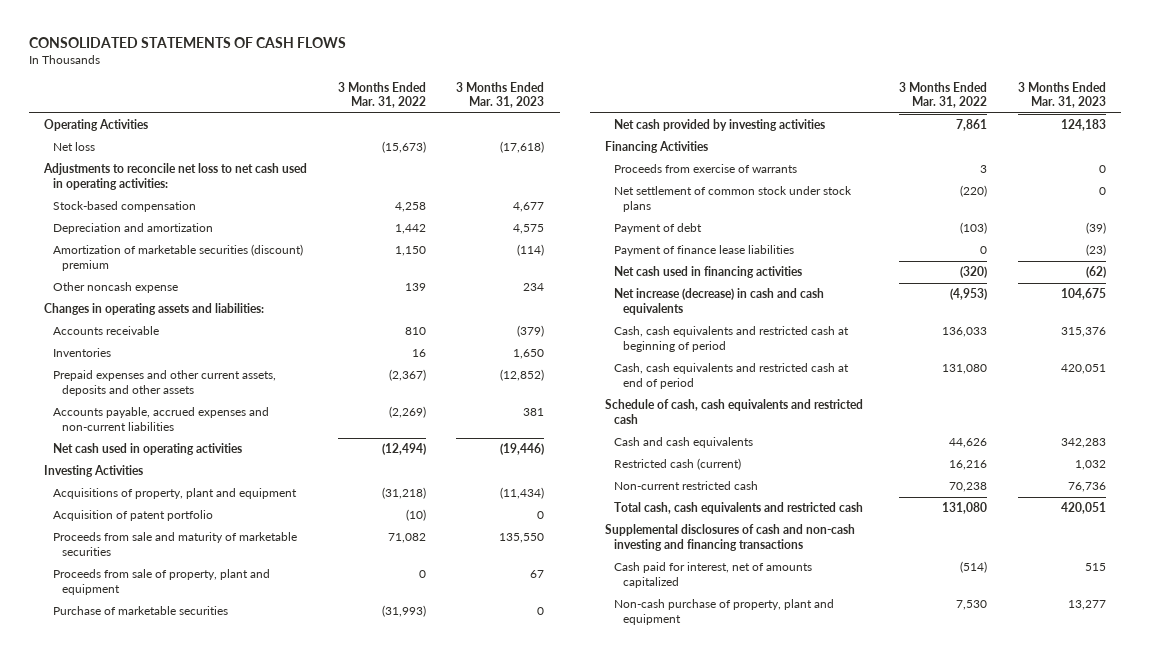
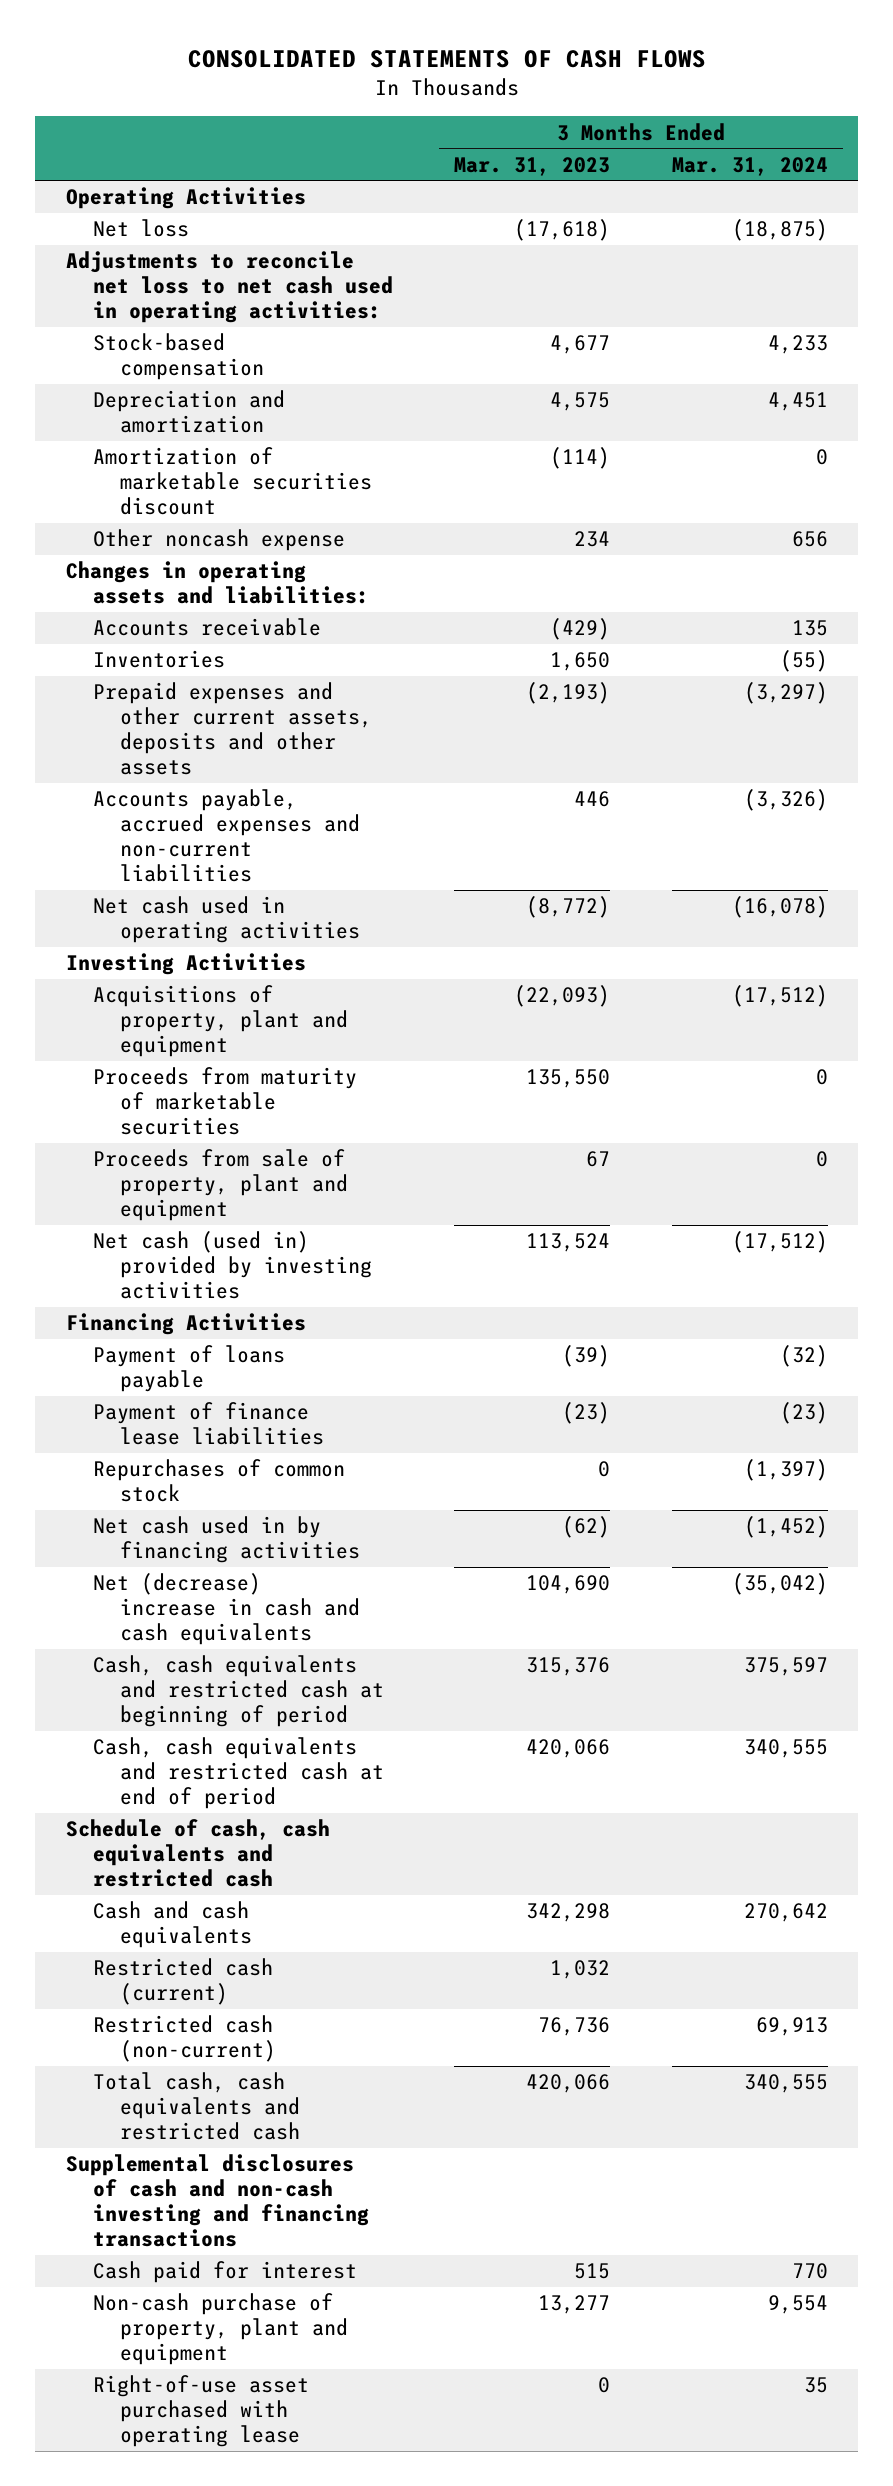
- | 3 Months Ended Mar. 31, 2022 | 3 Months Ended Mar. 31, 2023
+ | 3 Months Ended Mar. 31, 2023 | 3 Months Ended Mar. 31, 2024
- Amortization of marketable securities (discount) premium | 1,150 | (114)
+ Amortization of marketable securities discount | (114) | 0
- Accounts receivable | 810 | (379)
+ Accounts receivable | (429) | 135
- Prepaid expenses and other current assets, deposits and other assets | (2,367) | (12,852)
- Accounts payable, accrued expenses and non-current liabilities | (2,269) | 381
- Net cash used in operating activities | (12,494) | (19,446)
+ Prepaid expenses and other current assets, deposits and other assets | (2,193) | (3,297)
+ Accounts payable, accrued expenses and non-current liabilities | 446 | (3,326)
+ Net cash used in operating activities | (8,772) | (16,078)
- Acquisitions of property, plant and equipment | (31,218) | (11,434)
- Acquisition of patent portfolio | (10) | 0
- Proceeds from sale and maturity of marketable securities | 71,082 | 135,550
+ Acquisitions of property, plant and equipment | (22,093) | (17,512)
+ Proceeds from maturity of marketable securities | 135,550 | 0
- Purchase of marketable securities | (31,993) | 0
- Net cash provided by investing activities | 7,861 | 124,183
+ Net cash (used in) provided by investing activities | 113,524 | (17,512)
- Proceeds from exercise of warrants | 3 | 0
- Net settlement of common stock under stock plans | (220) | 0
- Payment of debt | (103) | (39)
+ Payment of loans payable | (39) | (32)
- Net cash used in financing activities | (320) | (62)
- Net increase (decrease) in cash and cash equivalents | (4,953) | 104,675
+ Repurchases of common stock | 0 | (1,397)
+ Net cash used in by financing activities | (62) | (1,452)
+ Net (decrease) increase in cash and cash equivalents | 104,690 | (35,042)
- Cash, cash equivalents and restricted cash at end of period | 131,080 | 420,051
+ Cash, cash equivalents and restricted cash at end of period | 420,066 | 340,555
- Cash and cash equivalents | 44,626 | 342,283
+ Cash and cash equivalents | 342,298 | 270,642
- Non-current restricted cash | 70,238 | 76,736
- Total cash, cash equivalents and restricted cash | 131,080 | 420,051
+ Restricted cash (non-current) | 76,736 | 69,913
+ Total cash, cash equivalents and restricted cash | 420,066 | 340,555
- Cash paid for interest, net of amounts capitalized | (514) | 515
+ Cash paid for interest | 515 | 770
+ Right-of-use asset purchased with operating lease | 0 | 35

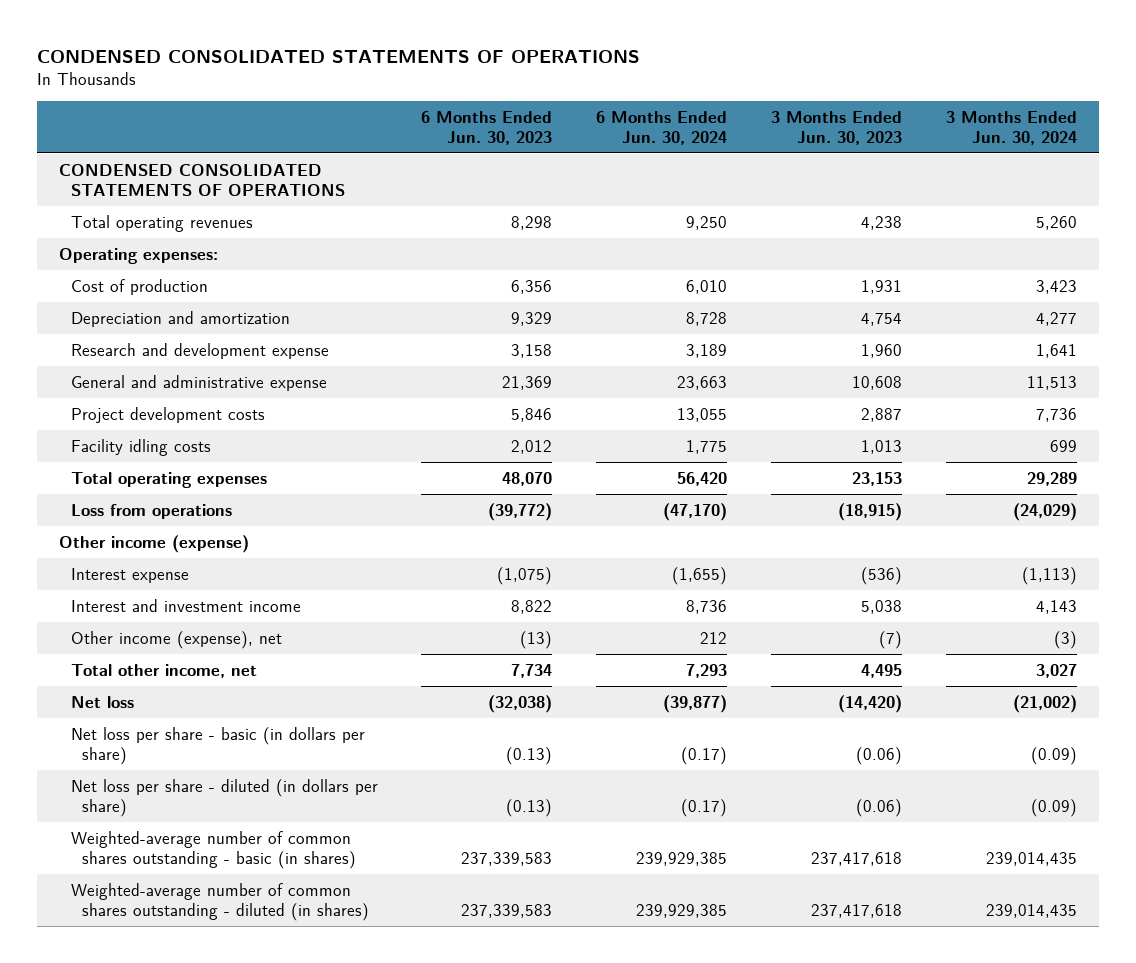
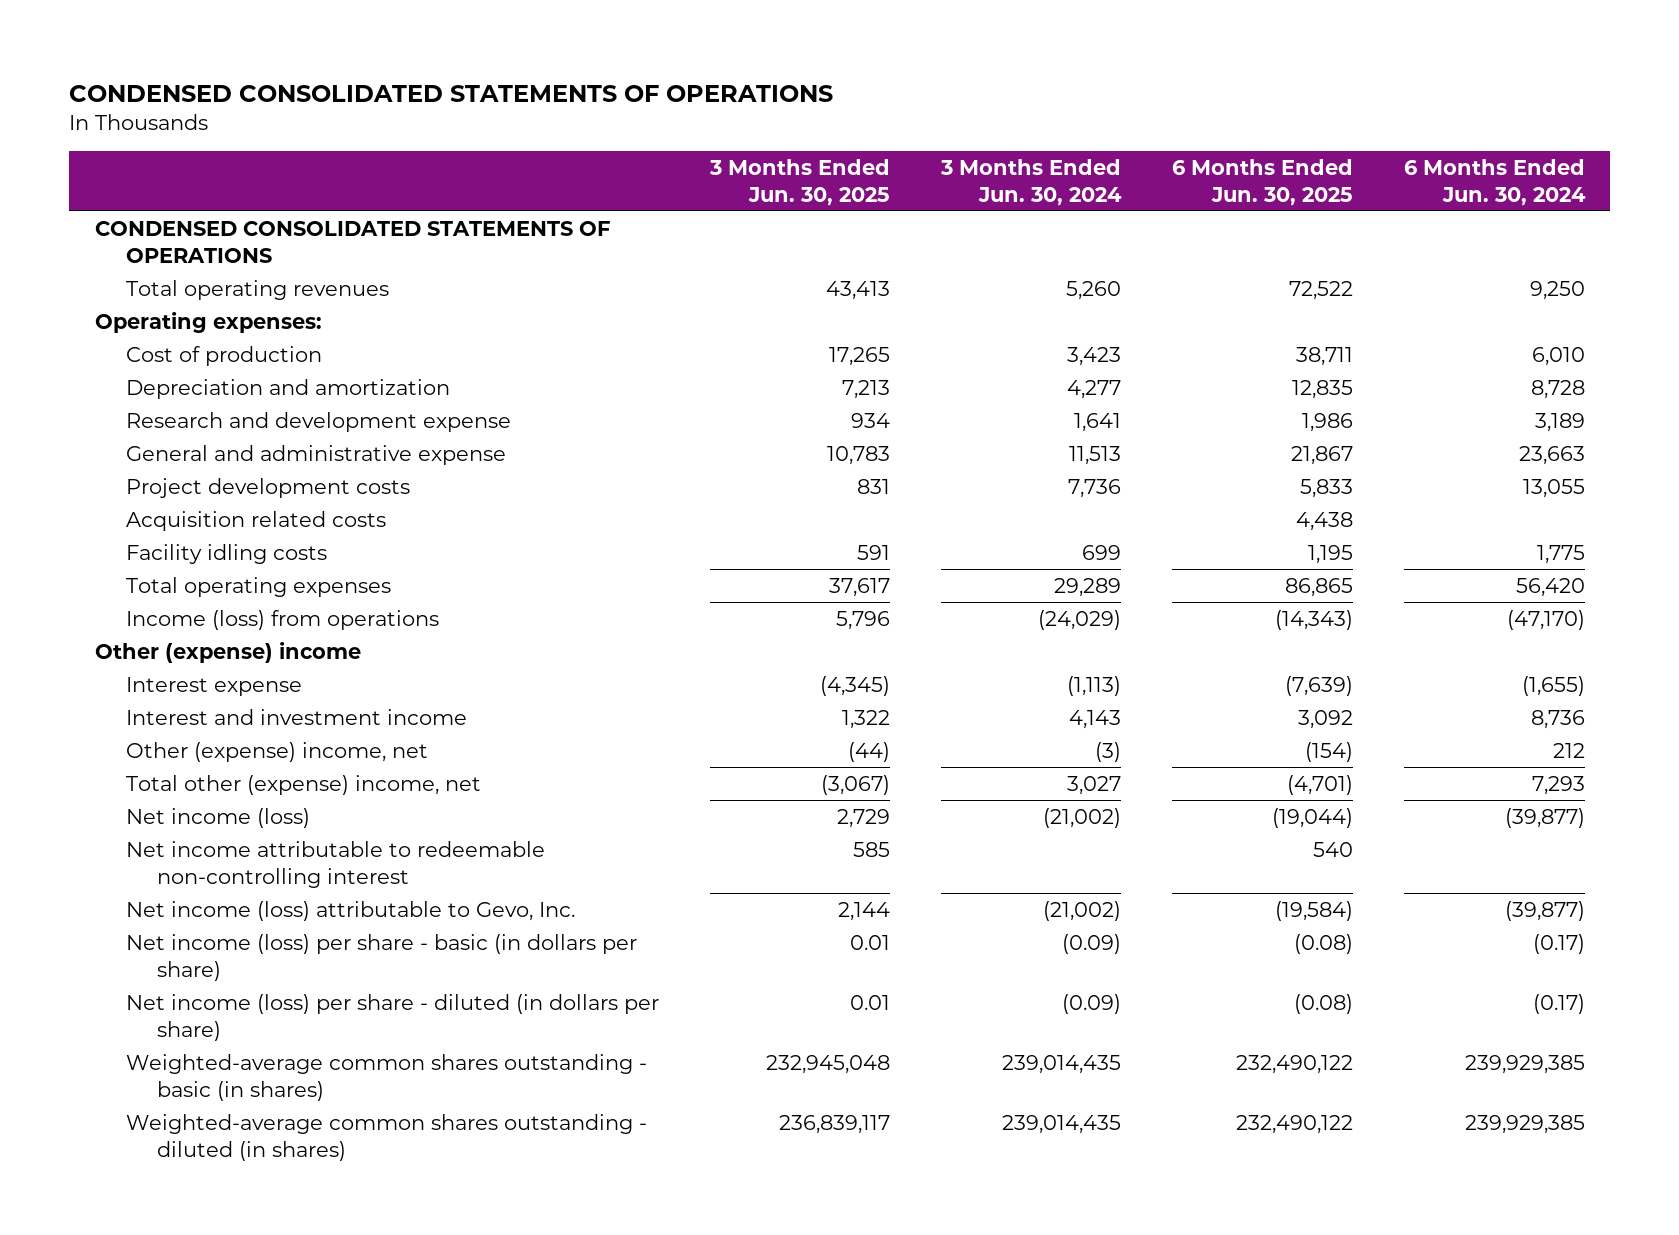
- | 6 Months Ended Jun. 30, 2023 | 6 Months Ended Jun. 30, 2024 | 3 Months Ended Jun. 30, 2023 | 3 Months Ended Jun. 30, 2024
+ | 3 Months Ended Jun. 30, 2025 | 3 Months Ended Jun. 30, 2024 | 6 Months Ended Jun. 30, 2025 | 6 Months Ended Jun. 30, 2024
+ Acquisition related costs | | | 4,438 |
- Loss from operations | (39,772) | (47,170) | (18,915) | (24,029)
- Other income (expense)
+ Income (loss) from operations | 5,796 | (24,029) | (14,343) | (47,170)
+ Other (expense) income
- Other income (expense), net | (13) | 212 | (7) | (3)
- Total other income, net | 7,734 | 7,293 | 4,495 | 3,027
- Net loss | (32,038) | (39,877) | (14,420) | (21,002)
- Net loss per share - basic (in dollars per share) | (0.13) | (0.17) | (0.06) | (0.09)
- Net loss per share - diluted (in dollars per share) | (0.13) | (0.17) | (0.06) | (0.09)
- Weighted-average number of common shares outstanding - basic (in shares) | 237,339,583 | 239,929,385 | 237,417,618 | 239,014,435
- Weighted-average number of common shares outstanding - diluted (in shares) | 237,339,583 | 239,929,385 | 237,417,618 | 239,014,435
+ Other (expense) income, net | (44) | (3) | (154) | 212
+ Total other (expense) income, net | (3,067) | 3,027 | (4,701) | 7,293
+ Net income (loss) | 2,729 | (21,002) | (19,044) | (39,877)
+ Net income attributable to redeemable non-controlling interest | 585 | | 540 |
+ Net income (loss) attributable to Gevo, Inc. | 2,144 | (21,002) | (19,584) | (39,877)
+ Net income (loss) per share - basic (in dollars per share) | 0.01 | (0.09) | (0.08) | (0.17)
+ Net income (loss) per share - diluted (in dollars per share) | 0.01 | (0.09) | (0.08) | (0.17)
+ Weighted-average common shares outstanding - basic (in shares) | 232,945,048 | 239,014,435 | 232,490,122 | 239,929,385
+ Weighted-average common shares outstanding - diluted (in shares) | 236,839,117 | 239,014,435 | 232,490,122 | 239,929,385

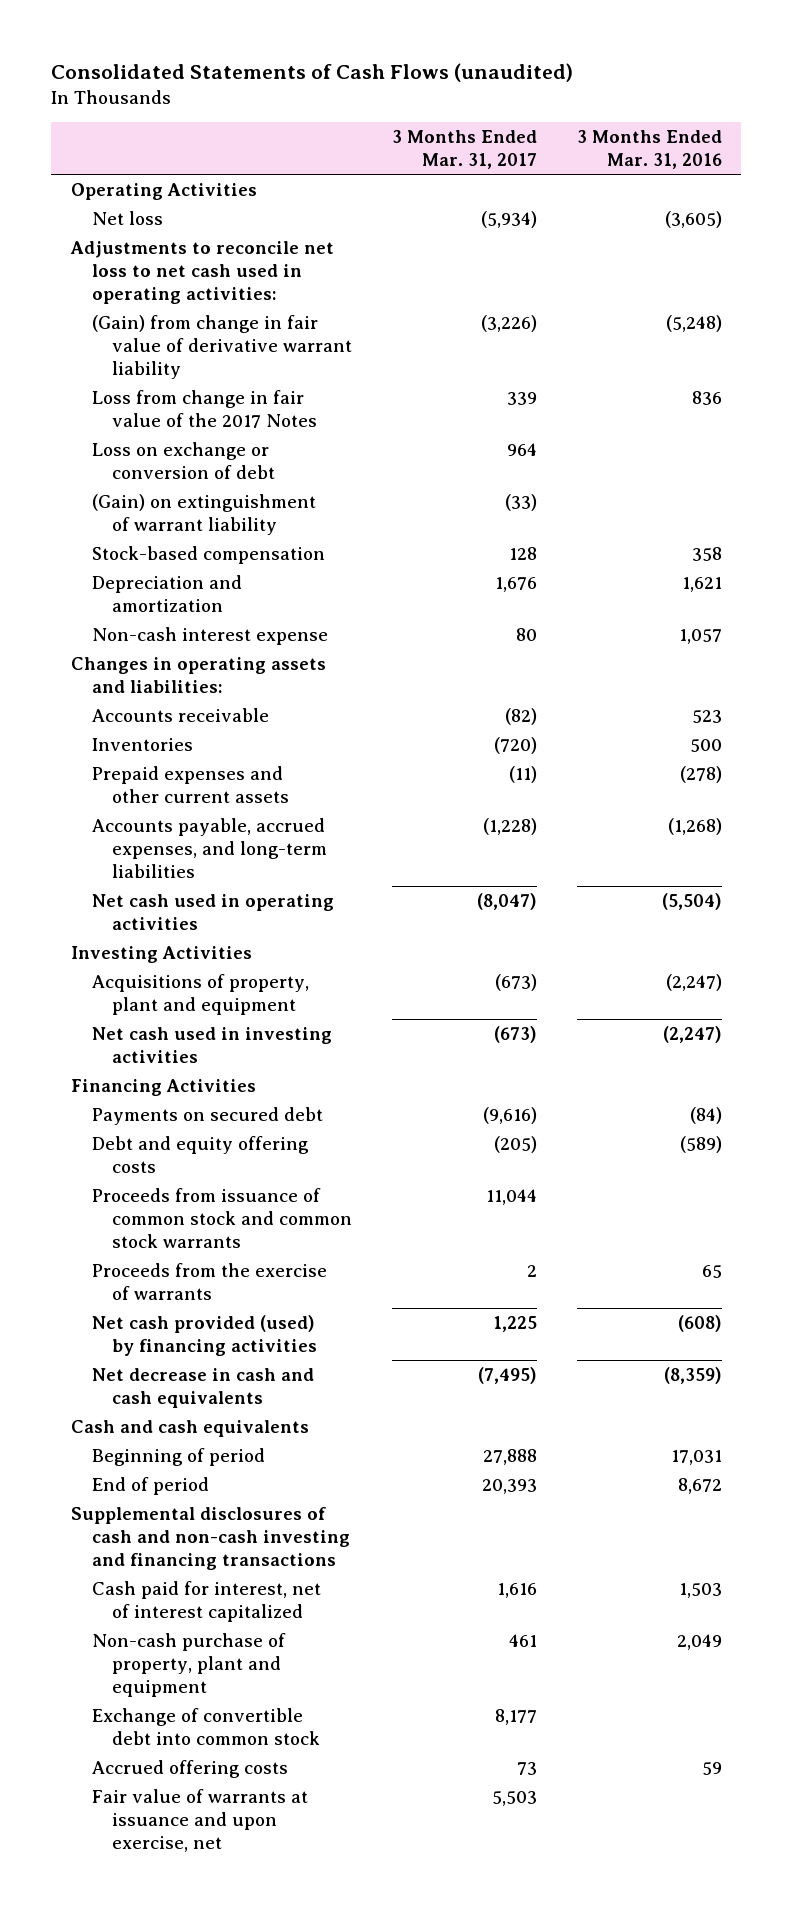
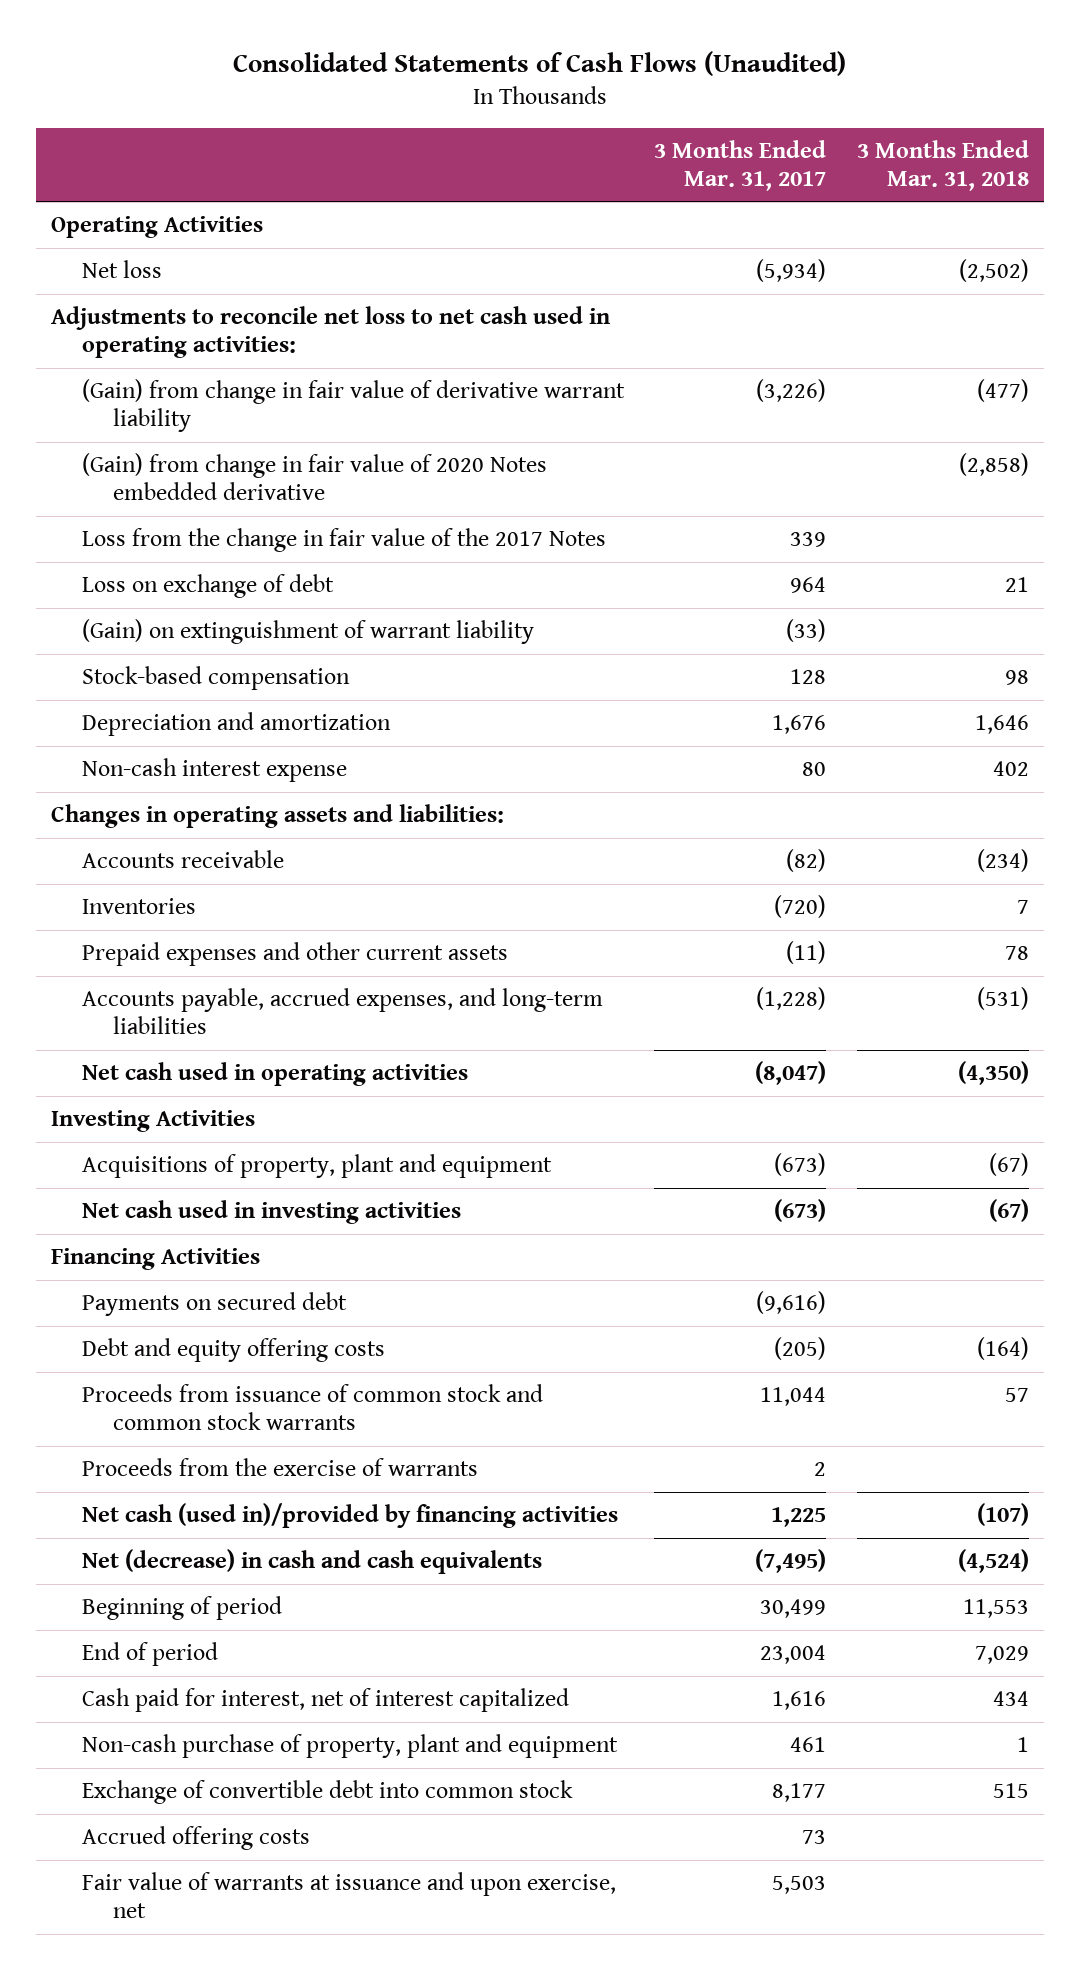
- Consolidated Statements of Cash Flows (unaudited)
+ Consolidated Statements of Cash Flows (Unaudited)
- | 3 Months Ended Mar. 31, 2017 | 3 Months Ended Mar. 31, 2016
+ | 3 Months Ended Mar. 31, 2017 | 3 Months Ended Mar. 31, 2018
- Loss from change in fair value of the 2017 Notes | 339 | 836
- Loss on exchange or conversion of debt | 964 |
+ (Gain) from change in fair value of 2020 Notes embedded derivative | | (2,858)
+ Loss from the change in fair value of the 2017 Notes | 339 |
+ Loss on exchange of debt | 964 | 21
- Net cash provided (used) by financing activities | 1,225 | (608)
- Net decrease in cash and cash equivalents | (7,495) | (8,359)
- Cash and cash equivalents
- Beginning of period | 27,888 | 17,031
- End of period | 20,393 | 8,672
- Supplemental disclosures of cash and non-cash investing and financing transactions
+ Net cash (used in)/provided by financing activities | 1,225 | (107)
+ Net (decrease) in cash and cash equivalents | (7,495) | (4,524)
+ Beginning of period | 30,499 | 11,553
+ End of period | 23,004 | 7,029

